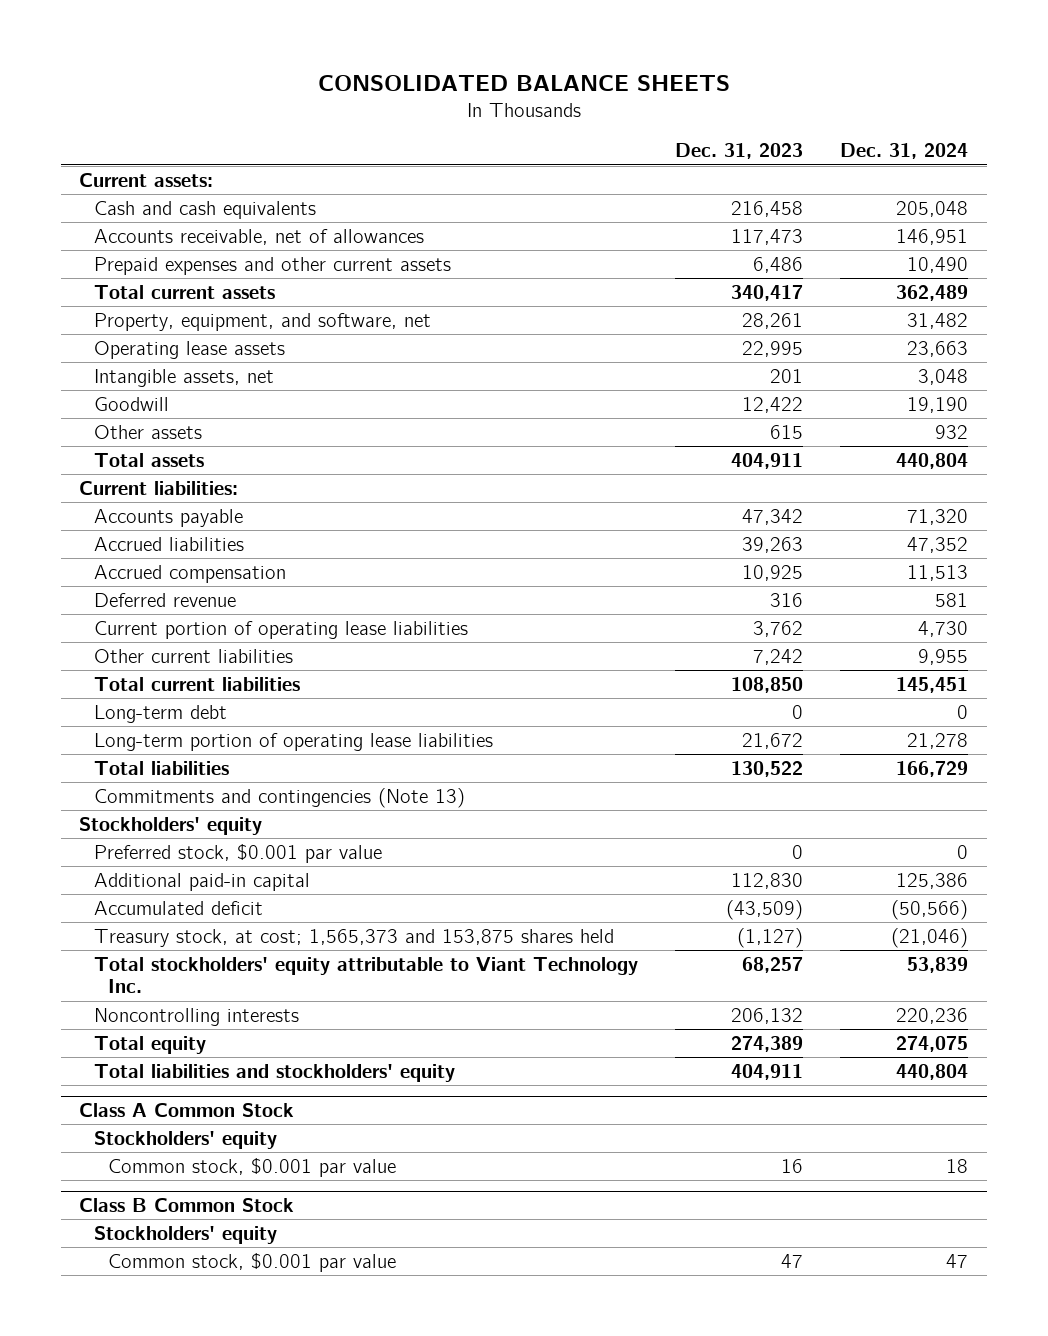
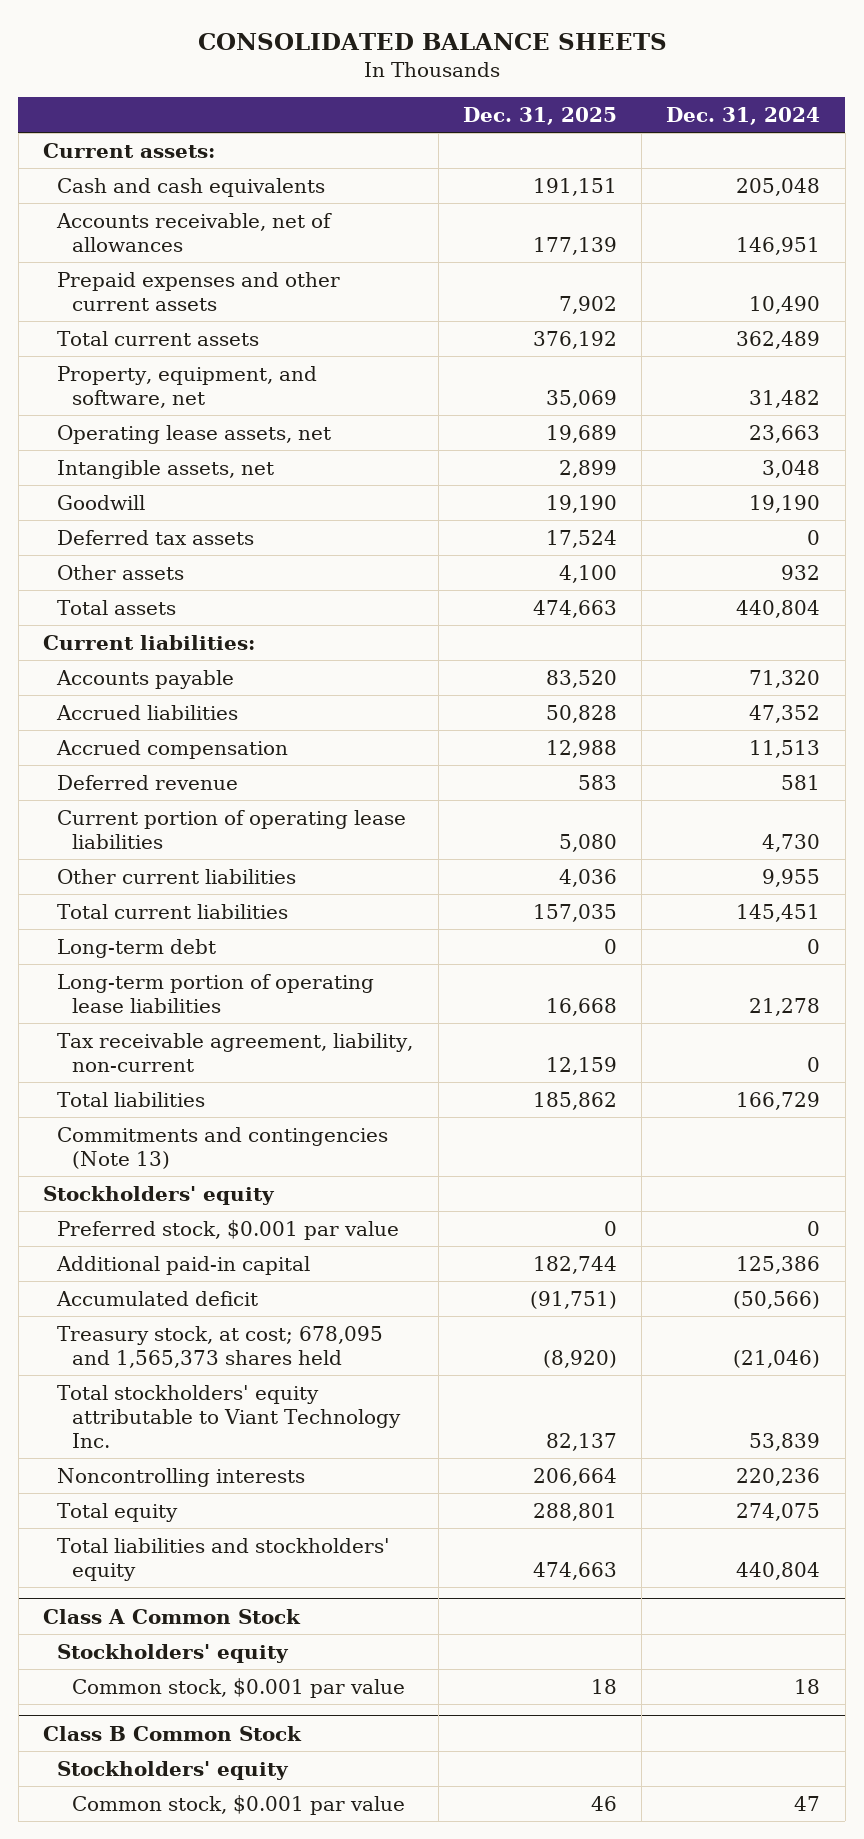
- | Dec. 31, 2023 | Dec. 31, 2024
+ | Dec. 31, 2025 | Dec. 31, 2024
- Operating lease assets | 22,995 | 23,663
+ Operating lease assets, net | 19,689 | 23,663
+ Deferred tax assets | 17,524 | 0
+ Tax receivable agreement, liability, non-current | 12,159 | 0
- Treasury stock, at cost; 1,565,373 and 153,875 shares held | (1,127) | (21,046)
+ Treasury stock, at cost; 678,095 and 1,565,373 shares held | (8,920) | (21,046)

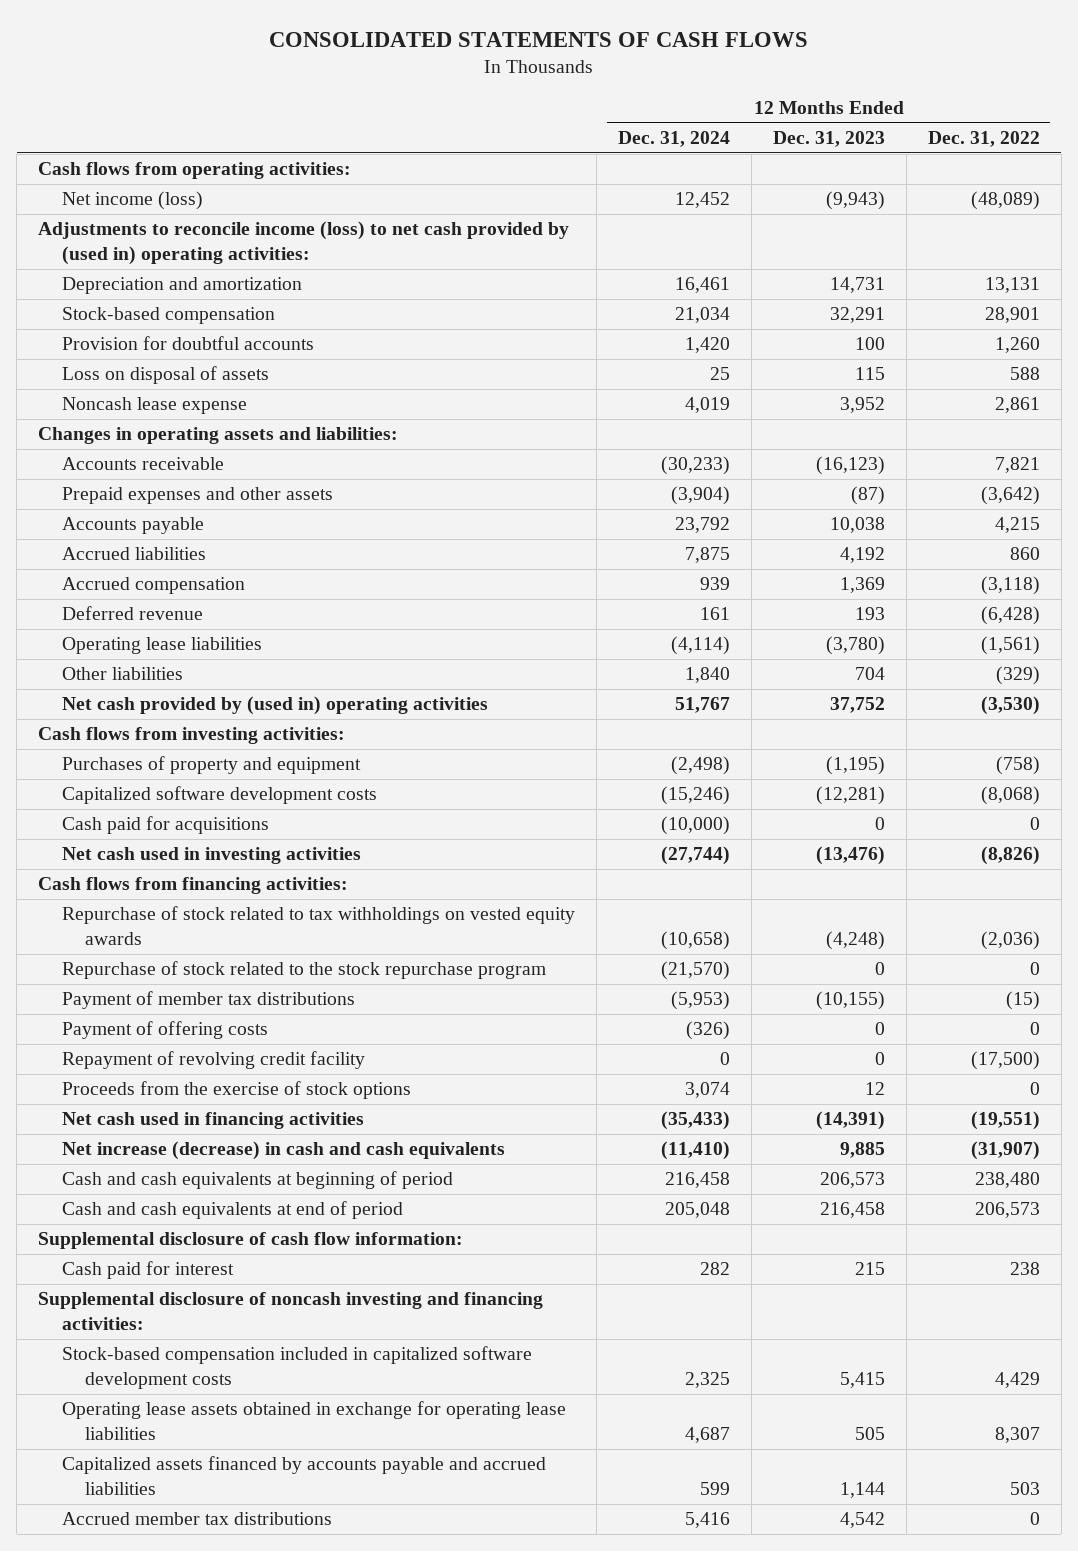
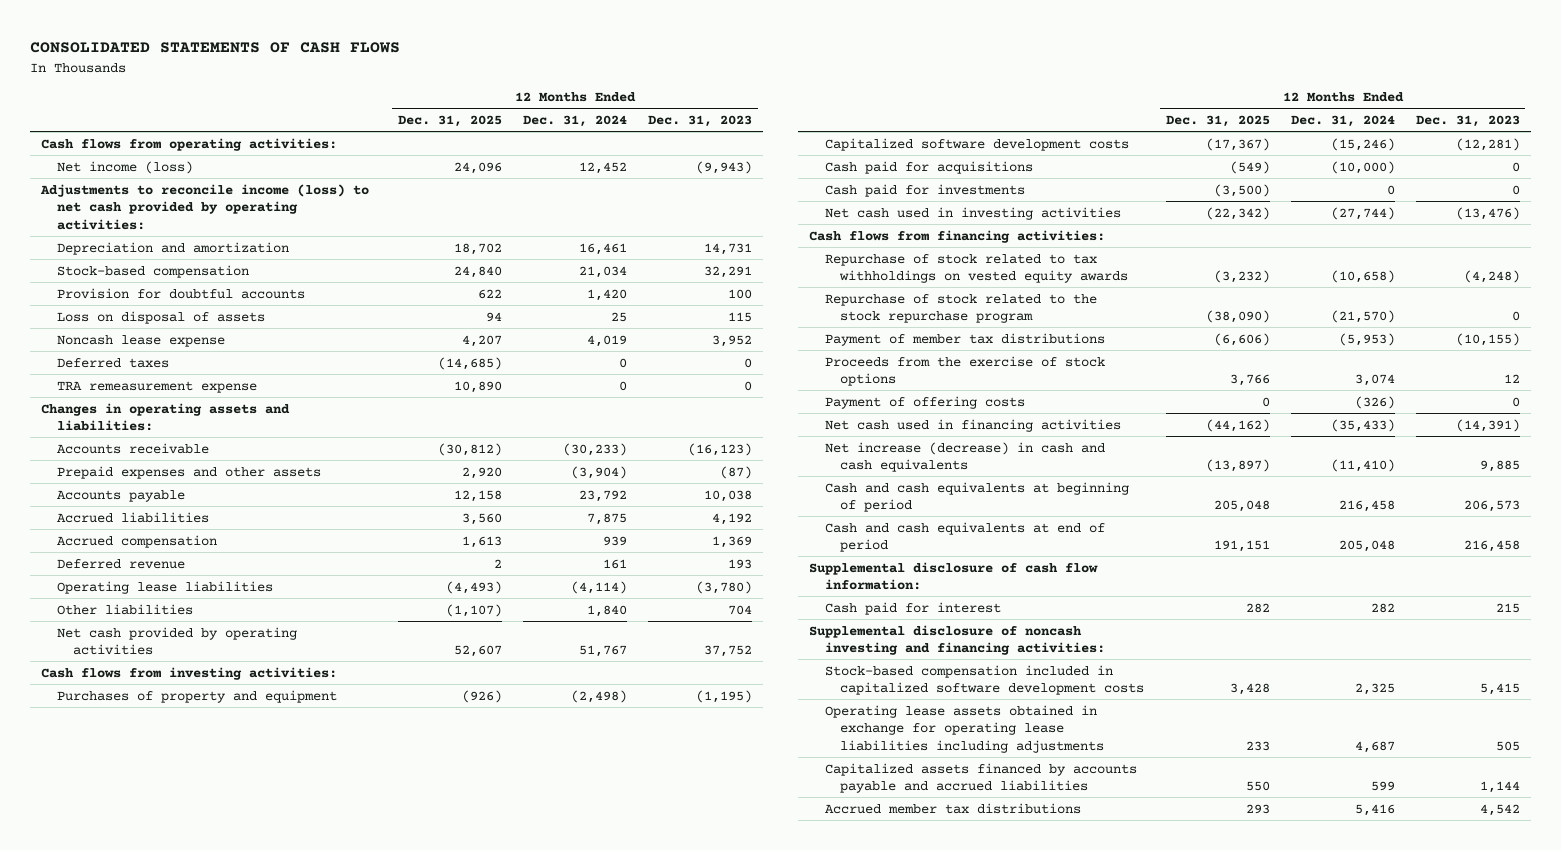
- | 12 Months Ended Dec. 31, 2024 | 12 Months Ended Dec. 31, 2023 | 12 Months Ended Dec. 31, 2022
+ | 12 Months Ended Dec. 31, 2025 | 12 Months Ended Dec. 31, 2024 | 12 Months Ended Dec. 31, 2023
- Adjustments to reconcile income (loss) to net cash provided by (used in) operating activities:
+ Adjustments to reconcile income (loss) to net cash provided by operating activities:
+ Deferred taxes | (14,685) | 0 | 0
+ TRA remeasurement expense | 10,890 | 0 | 0
- Net cash provided by (used in) operating activities | 51,767 | 37,752 | (3,530)
+ Net cash provided by operating activities | 52,607 | 51,767 | 37,752
+ Cash paid for investments | (3,500) | 0 | 0
- Repayment of revolving credit facility | 0 | 0 | (17,500)
moved down: Payment of offering costs | 0 | (326) | 0
- Operating lease assets obtained in exchange for operating lease liabilities | 4,687 | 505 | 8,307
+ Operating lease assets obtained in exchange for operating lease liabilities including adjustments | 233 | 4,687 | 505

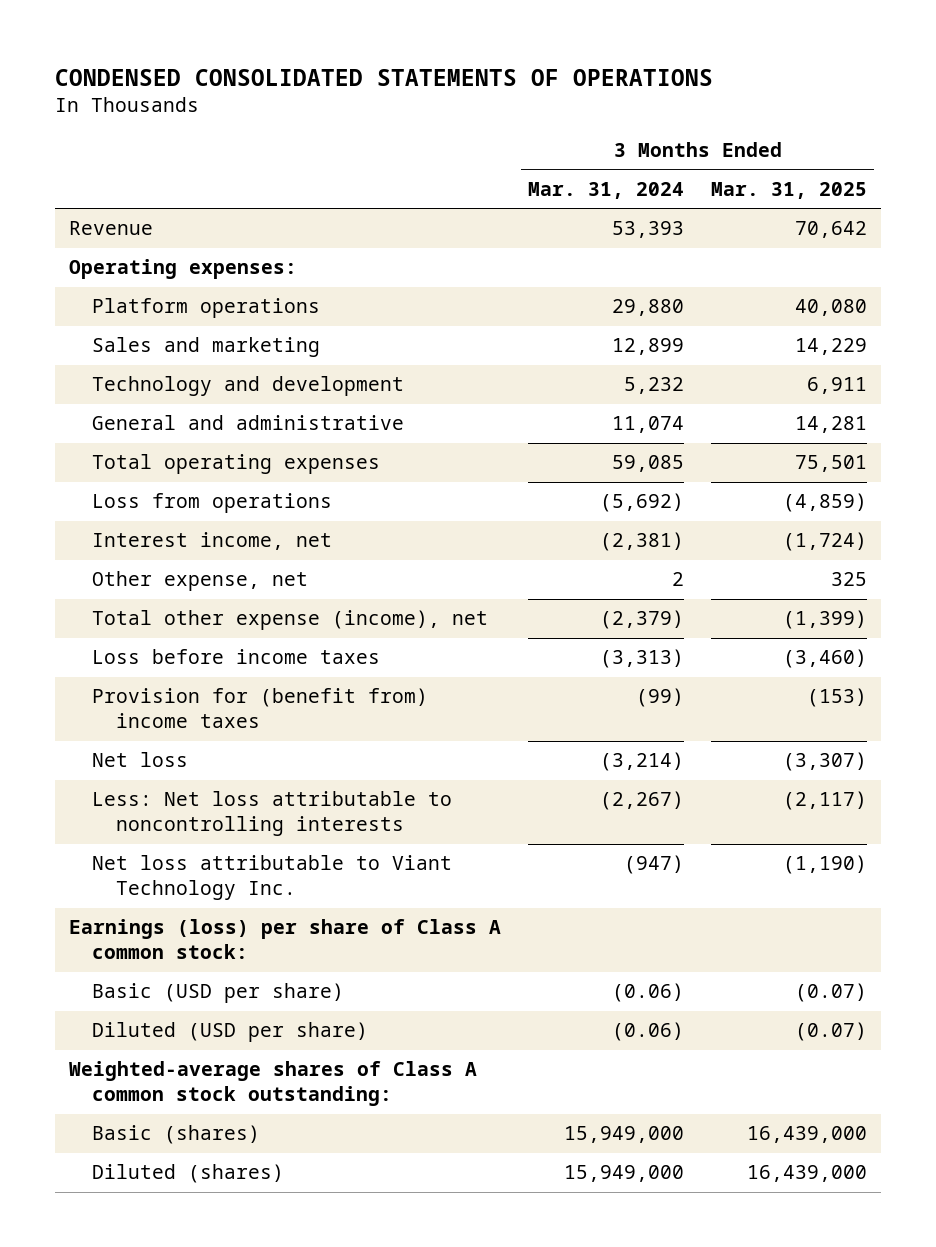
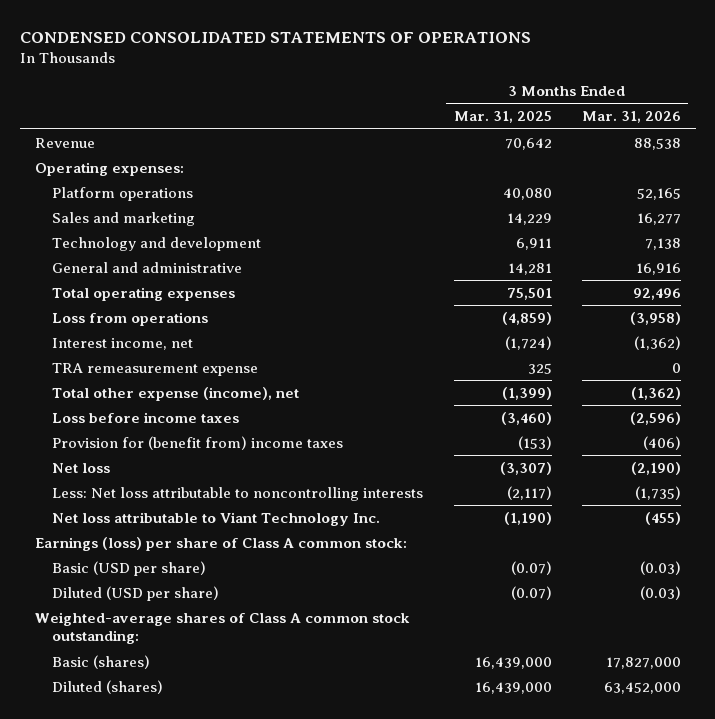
- | 3 Months Ended Mar. 31, 2024 | 3 Months Ended Mar. 31, 2025
+ | 3 Months Ended Mar. 31, 2025 | 3 Months Ended Mar. 31, 2026
- Other expense, net | 2 | 325
+ TRA remeasurement expense | 325 | 0

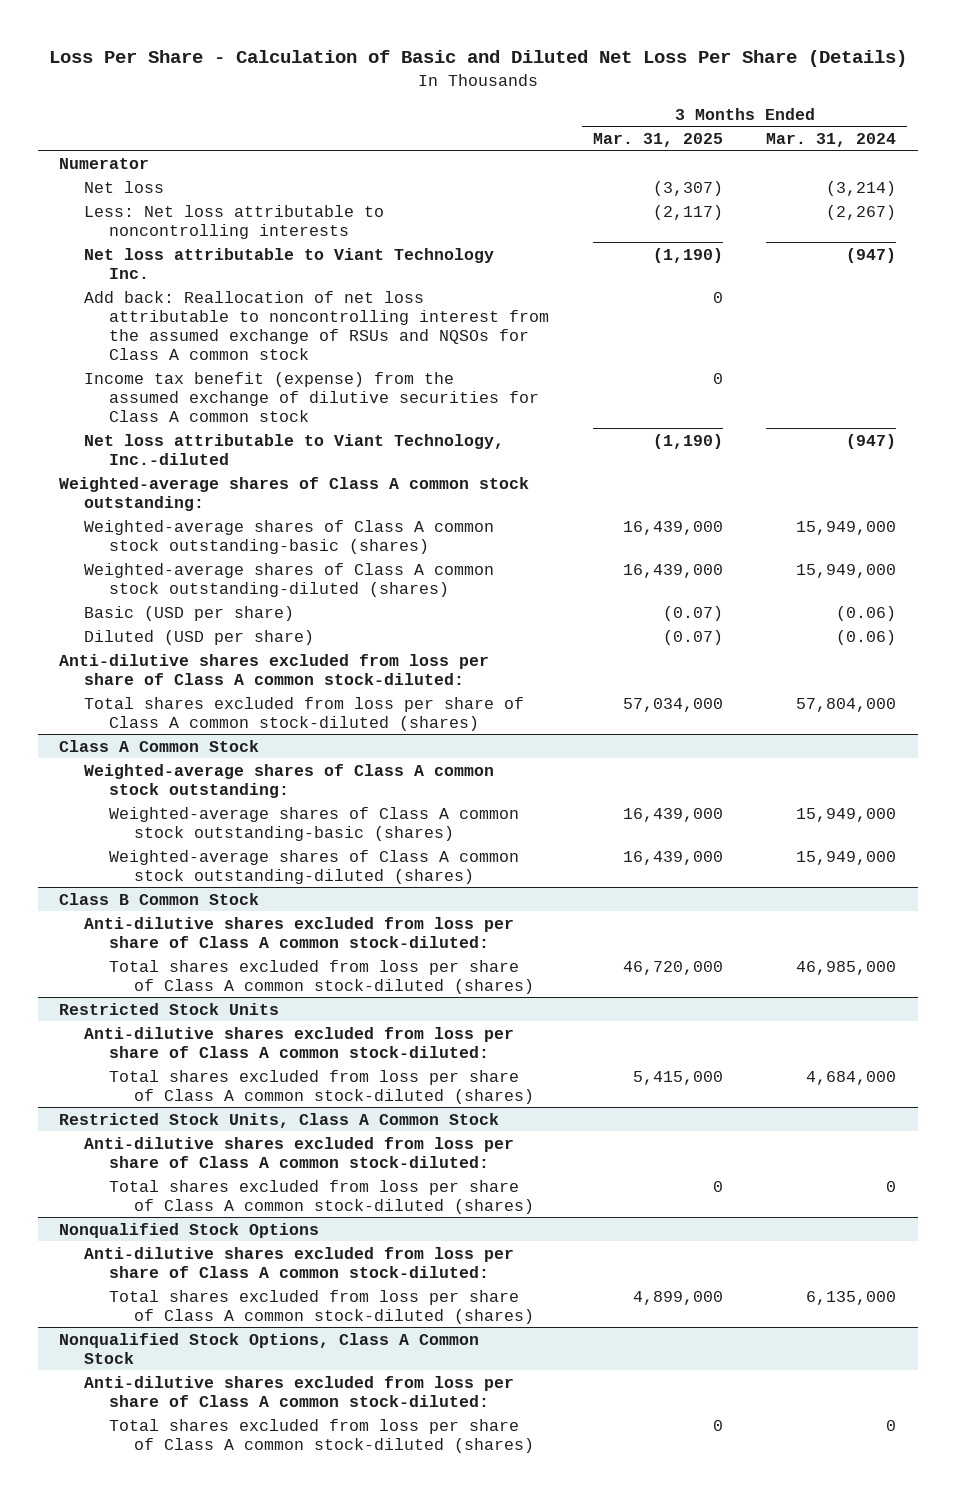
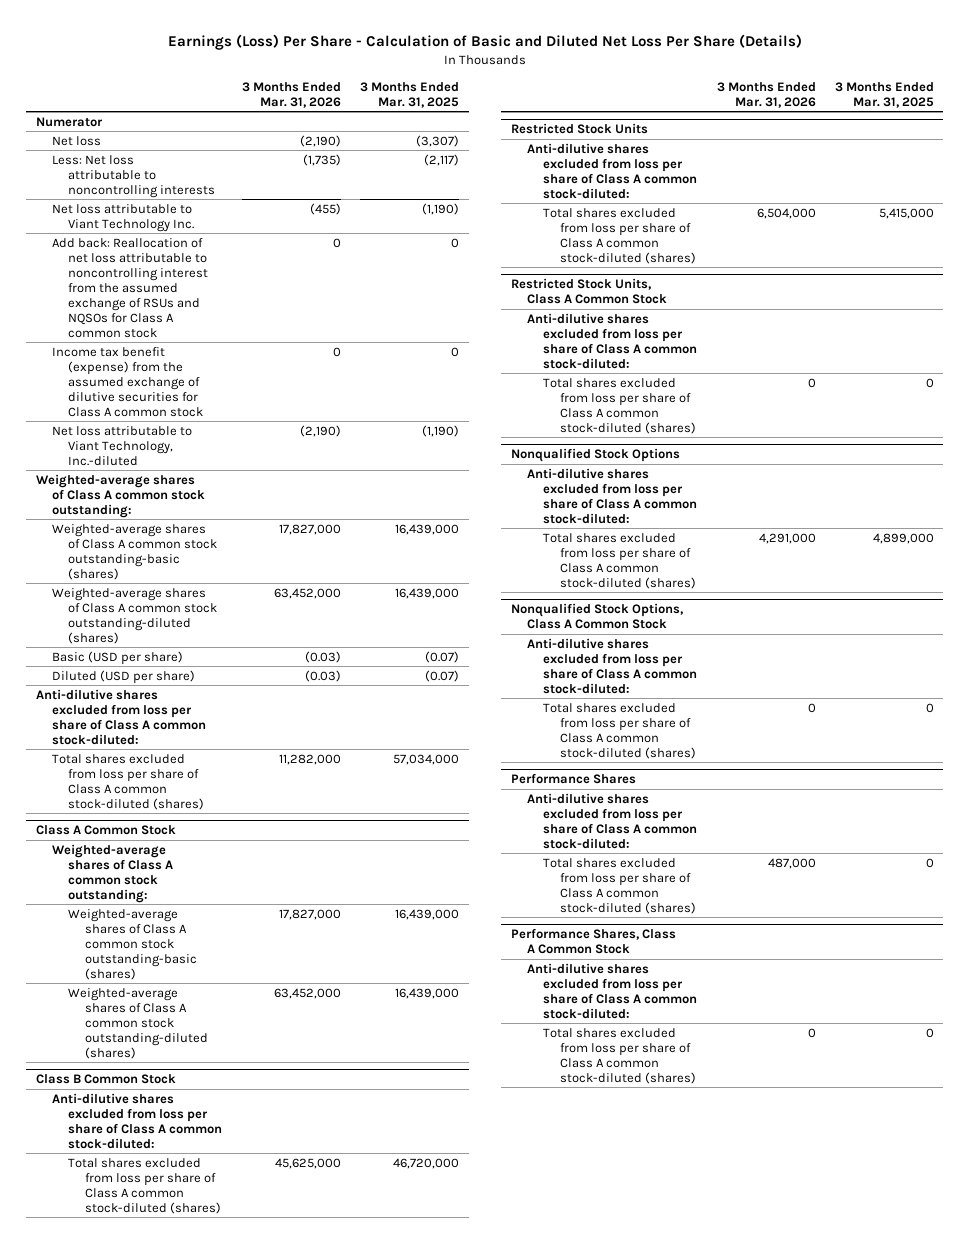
- Loss Per Share - Calculation of Basic and Diluted Net Loss Per Share (Details)
+ Earnings (Loss) Per Share - Calculation of Basic and Diluted Net Loss Per Share (Details)
- | 3 Months Ended Mar. 31, 2025 | 3 Months Ended Mar. 31, 2024
+ | 3 Months Ended Mar. 31, 2026 | 3 Months Ended Mar. 31, 2025
+ Performance Shares
+ Anti-dilutive shares excluded from loss per share of Class A common stock-diluted:
+ Total shares excluded from loss per share of Class A common stock-diluted (shares) | 487,000 | 0
+ Performance Shares, Class A Common Stock
+ Anti-dilutive shares excluded from loss per share of Class A common stock-diluted:
+ Total shares excluded from loss per share of Class A common stock-diluted (shares) | 0 | 0

